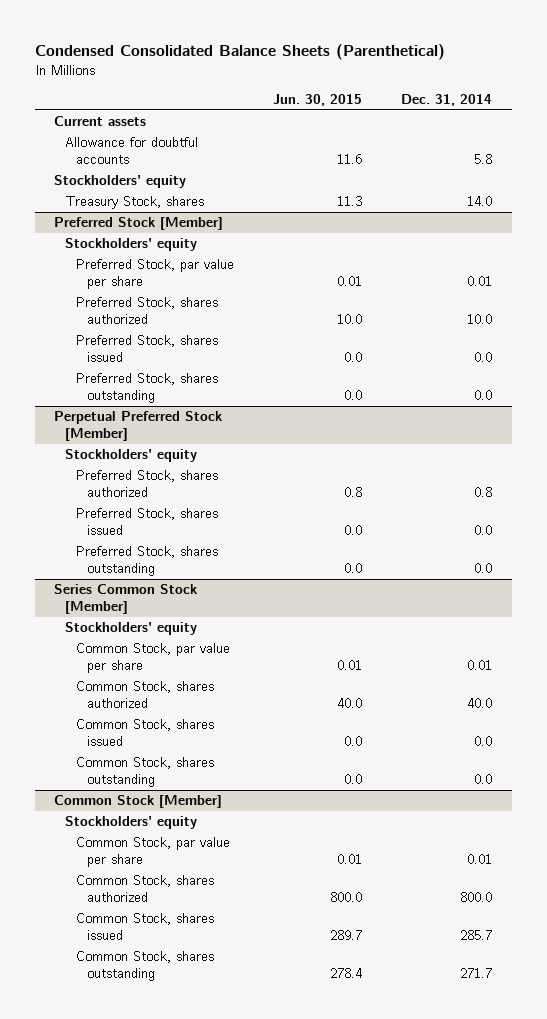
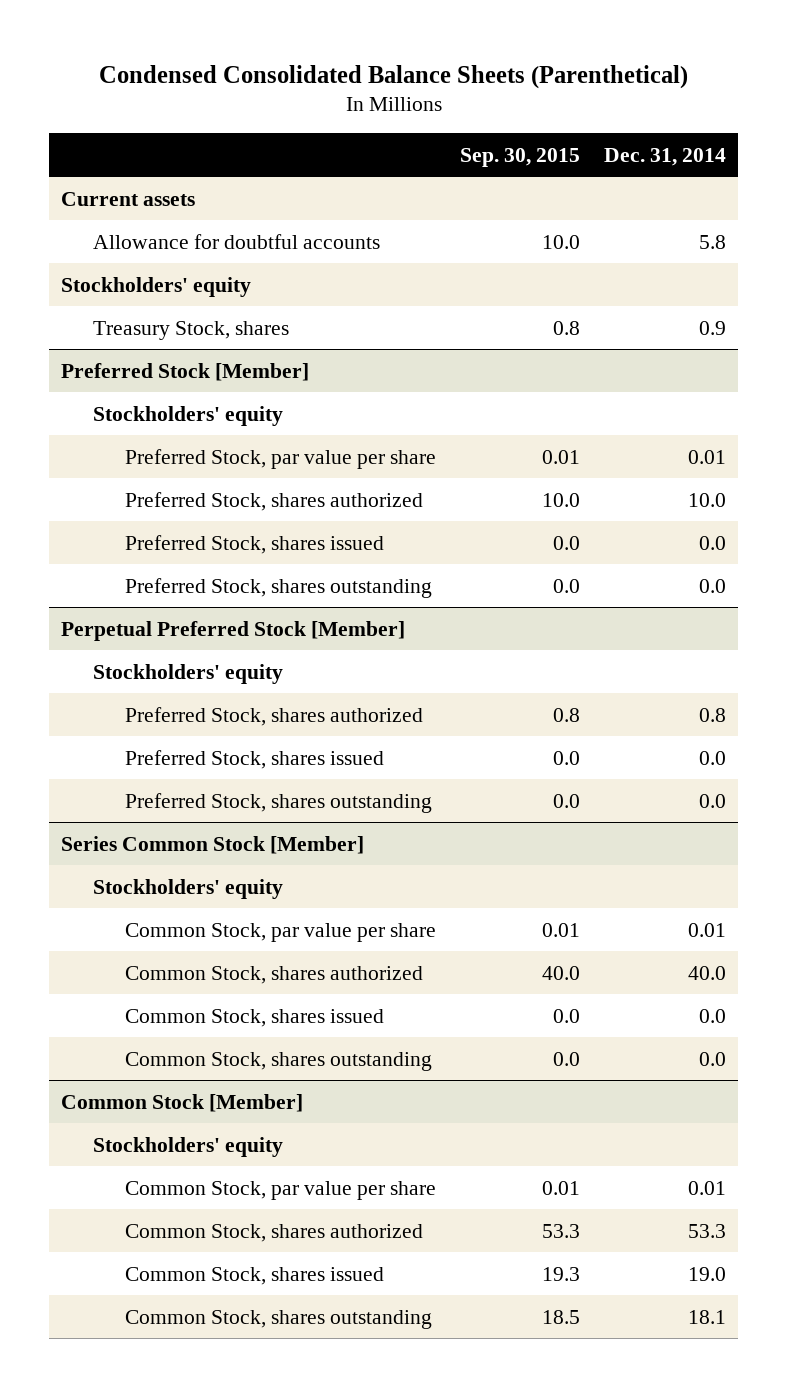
- | Jun. 30, 2015 | Dec. 31, 2014
+ | Sep. 30, 2015 | Dec. 31, 2014
- Treasury Stock, shares | 11.3 | 14.0
+ Treasury Stock, shares | 0.8 | 0.9
@ Common Stock [Member]
- Common Stock, shares authorized | 800.0 | 800.0
- Common Stock, shares issued | 289.7 | 285.7
- Common Stock, shares outstanding | 278.4 | 271.7
+ Common Stock, shares authorized | 53.3 | 53.3
+ Common Stock, shares issued | 19.3 | 19.0
+ Common Stock, shares outstanding | 18.5 | 18.1

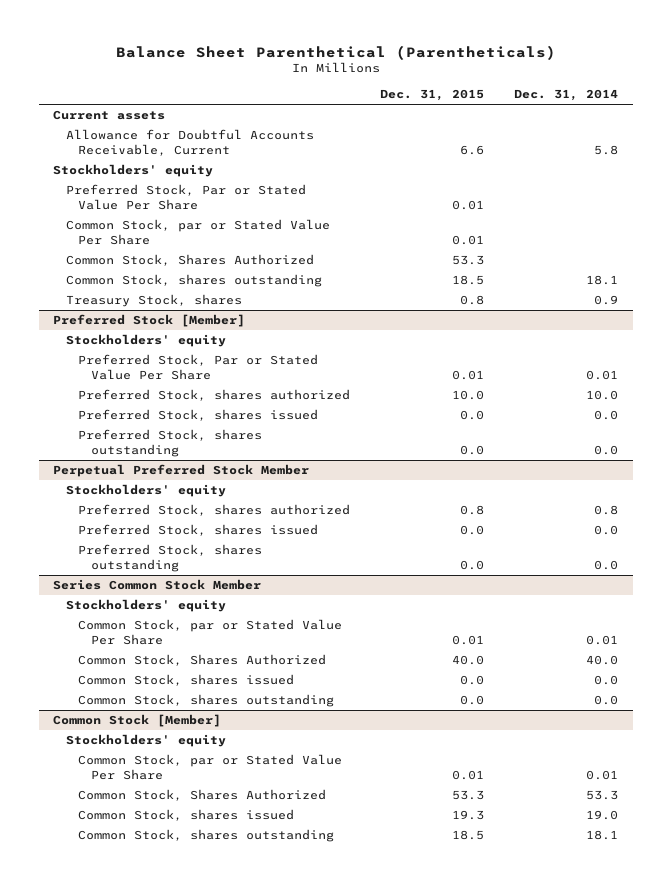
- Condensed Consolidated Balance Sheets (Parenthetical)
+ Balance Sheet Parenthetical (Parentheticals)
- | Sep. 30, 2015 | Dec. 31, 2014
+ | Dec. 31, 2015 | Dec. 31, 2014
- Allowance for doubtful accounts | 10.0 | 5.8
+ Allowance for Doubtful Accounts Receivable, Current | 6.6 | 5.8
+ Preferred Stock, Par or Stated Value Per Share | 0.01 |
+ Common Stock, par or Stated Value Per Share | 0.01 |
+ Common Stock, Shares Authorized | 53.3 |
+ Common Stock, shares outstanding | 18.5 | 18.1
@ Preferred Stock [Member]
- Preferred Stock, par value per share | 0.01 | 0.01
+ Preferred Stock, Par or Stated Value Per Share | 0.01 | 0.01
- Perpetual Preferred Stock [Member]
+ Perpetual Preferred Stock Member
- Series Common Stock [Member]
+ Series Common Stock Member
- Common Stock, par value per share | 0.01 | 0.01
- Common Stock, shares authorized | 40.0 | 40.0
+ Common Stock, par or Stated Value Per Share | 0.01 | 0.01
+ Common Stock, Shares Authorized | 40.0 | 40.0
@ Common Stock [Member]
- Common Stock, par value per share | 0.01 | 0.01
- Common Stock, shares authorized | 53.3 | 53.3
+ Common Stock, par or Stated Value Per Share | 0.01 | 0.01
+ Common Stock, Shares Authorized | 53.3 | 53.3

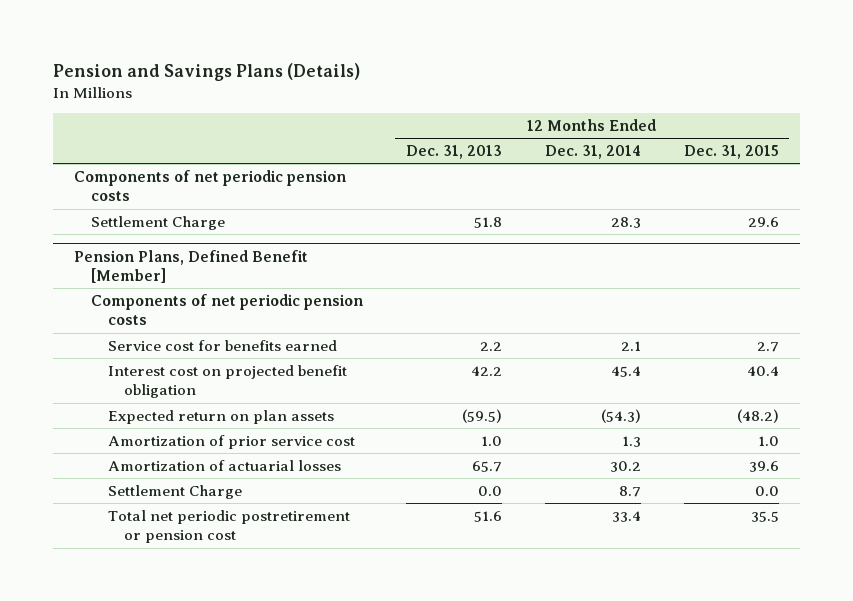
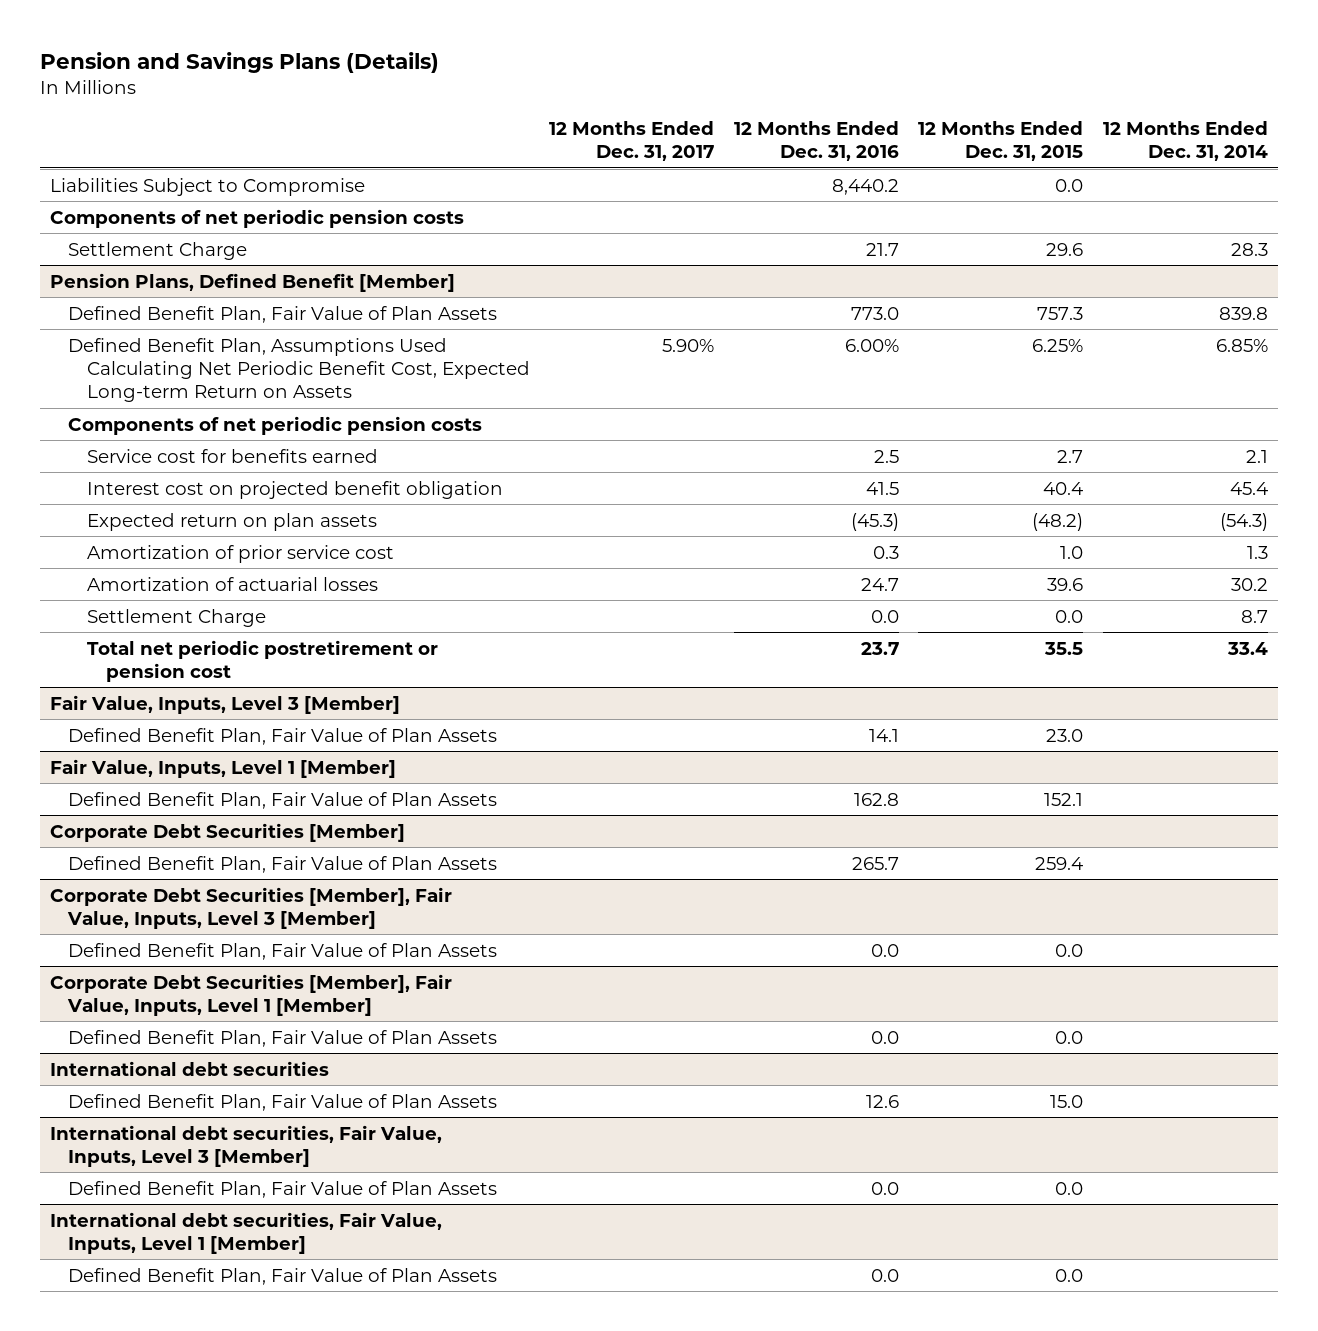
- | 12 Months Ended Dec. 31, 2013 | 12 Months Ended Dec. 31, 2014 | 12 Months Ended Dec. 31, 2015
+ | 12 Months Ended Dec. 31, 2017 | 12 Months Ended Dec. 31, 2016 | 12 Months Ended Dec. 31, 2015 | 12 Months Ended Dec. 31, 2014
+ Liabilities Subject to Compromise | | 8,440.2 | 0.0 |
@ Pension Plans, Defined Benefit [Member]
+ Defined Benefit Plan, Fair Value of Plan Assets | | 773.0 | 757.3 | 839.8
+ Defined Benefit Plan, Assumptions Used Calculating Net Periodic Benefit Cost, Expected Long-term Return on Assets | 5.90% | 6.00% | 6.25% | 6.85%
+ Fair Value, Inputs, Level 3 [Member]
+ Defined Benefit Plan, Fair Value of Plan Assets | | 14.1 | 23.0 |
+ Fair Value, Inputs, Level 1 [Member]
+ Defined Benefit Plan, Fair Value of Plan Assets | | 162.8 | 152.1 |
+ Corporate Debt Securities [Member]
+ Defined Benefit Plan, Fair Value of Plan Assets | | 265.7 | 259.4 |
+ Corporate Debt Securities [Member], Fair Value, Inputs, Level 3 [Member]
+ Defined Benefit Plan, Fair Value of Plan Assets | | 0.0 | 0.0 |
+ Corporate Debt Securities [Member], Fair Value, Inputs, Level 1 [Member]
+ Defined Benefit Plan, Fair Value of Plan Assets | | 0.0 | 0.0 |
+ International debt securities
+ Defined Benefit Plan, Fair Value of Plan Assets | | 12.6 | 15.0 |
+ International debt securities, Fair Value, Inputs, Level 3 [Member]
+ Defined Benefit Plan, Fair Value of Plan Assets | | 0.0 | 0.0 |
+ International debt securities, Fair Value, Inputs, Level 1 [Member]
+ Defined Benefit Plan, Fair Value of Plan Assets | | 0.0 | 0.0 |

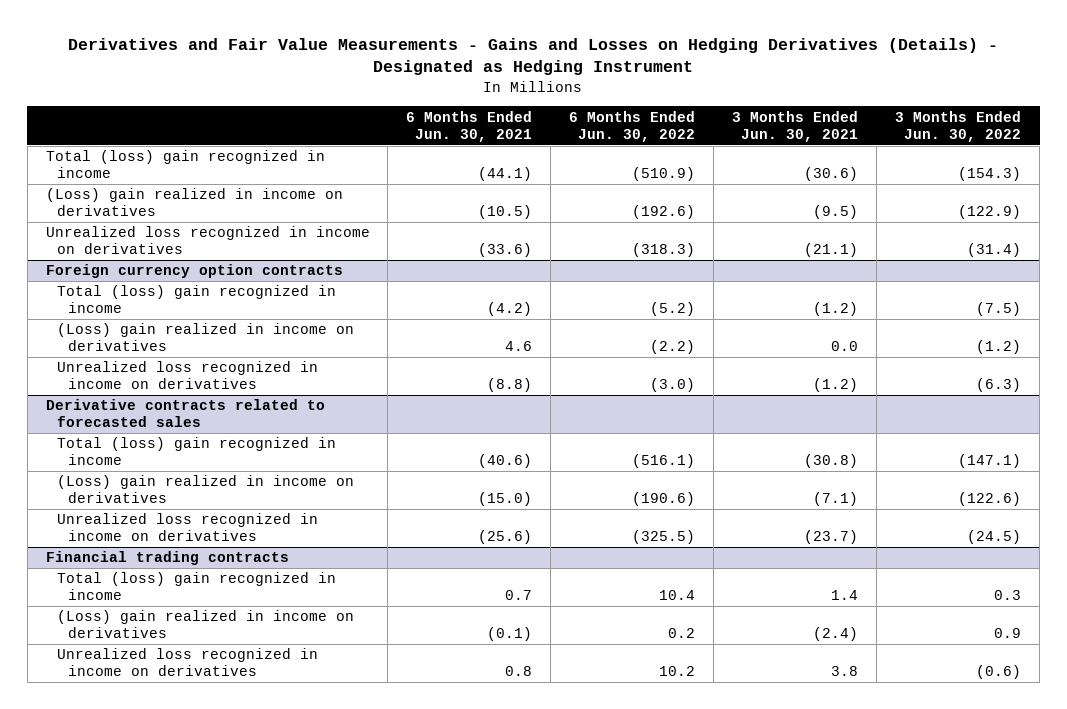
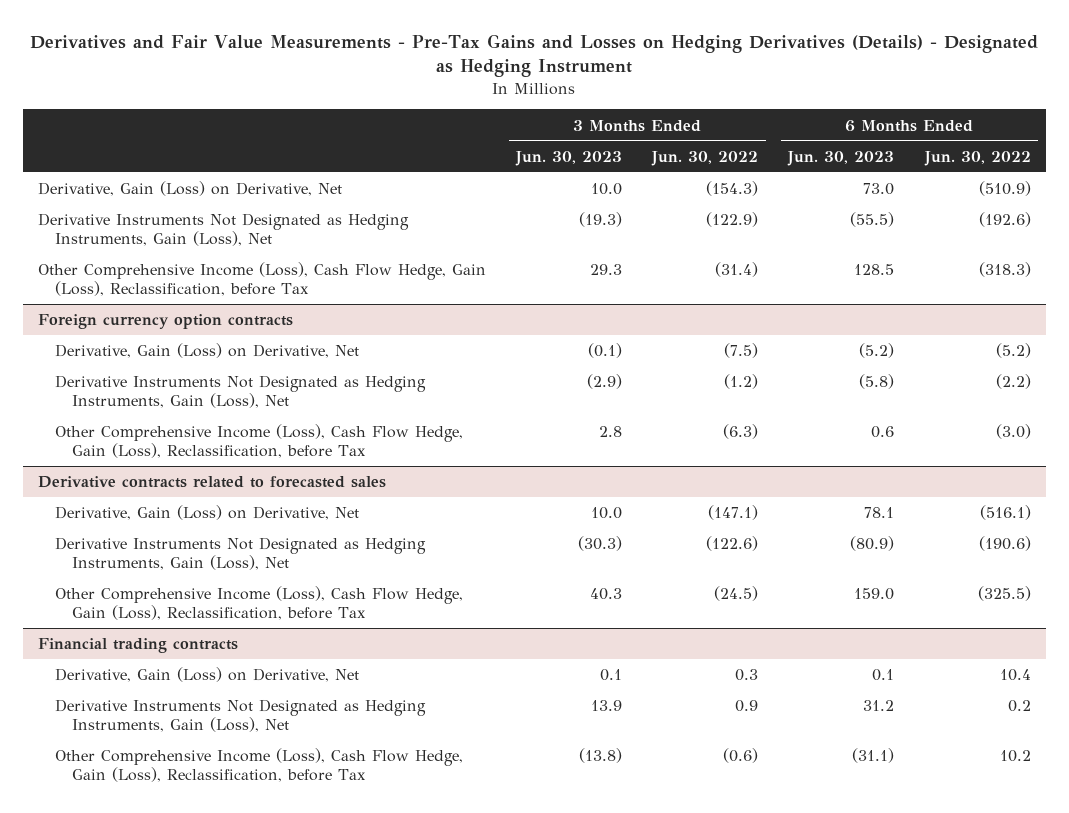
- Derivatives and Fair Value Measurements - Gains and Losses on Hedging Derivatives (Details) - Designated as Hedging Instrument
+ Derivatives and Fair Value Measurements - Pre-Tax Gains and Losses on Hedging Derivatives (Details) - Designated as Hedging Instrument
- | 6 Months Ended Jun. 30, 2021 | 6 Months Ended Jun. 30, 2022 | 3 Months Ended Jun. 30, 2021 | 3 Months Ended Jun. 30, 2022
+ | 3 Months Ended Jun. 30, 2023 | 3 Months Ended Jun. 30, 2022 | 6 Months Ended Jun. 30, 2023 | 6 Months Ended Jun. 30, 2022
- Total (loss) gain recognized in income | (44.1) | (510.9) | (30.6) | (154.3)
- (Loss) gain realized in income on derivatives | (10.5) | (192.6) | (9.5) | (122.9)
- Unrealized loss recognized in income on derivatives | (33.6) | (318.3) | (21.1) | (31.4)
+ Derivative, Gain (Loss) on Derivative, Net | 10.0 | (154.3) | 73.0 | (510.9)
+ Derivative Instruments Not Designated as Hedging Instruments, Gain (Loss), Net | (19.3) | (122.9) | (55.5) | (192.6)
+ Other Comprehensive Income (Loss), Cash Flow Hedge, Gain (Loss), Reclassification, before Tax | 29.3 | (31.4) | 128.5 | (318.3)
@ Foreign currency option contracts
- Total (loss) gain recognized in income | (4.2) | (5.2) | (1.2) | (7.5)
- (Loss) gain realized in income on derivatives | 4.6 | (2.2) | 0.0 | (1.2)
- Unrealized loss recognized in income on derivatives | (8.8) | (3.0) | (1.2) | (6.3)
+ Derivative, Gain (Loss) on Derivative, Net | (0.1) | (7.5) | (5.2) | (5.2)
+ Derivative Instruments Not Designated as Hedging Instruments, Gain (Loss), Net | (2.9) | (1.2) | (5.8) | (2.2)
+ Other Comprehensive Income (Loss), Cash Flow Hedge, Gain (Loss), Reclassification, before Tax | 2.8 | (6.3) | 0.6 | (3.0)
@ Derivative contracts related to forecasted sales
- Total (loss) gain recognized in income | (40.6) | (516.1) | (30.8) | (147.1)
- (Loss) gain realized in income on derivatives | (15.0) | (190.6) | (7.1) | (122.6)
- Unrealized loss recognized in income on derivatives | (25.6) | (325.5) | (23.7) | (24.5)
+ Derivative, Gain (Loss) on Derivative, Net | 10.0 | (147.1) | 78.1 | (516.1)
+ Derivative Instruments Not Designated as Hedging Instruments, Gain (Loss), Net | (30.3) | (122.6) | (80.9) | (190.6)
+ Other Comprehensive Income (Loss), Cash Flow Hedge, Gain (Loss), Reclassification, before Tax | 40.3 | (24.5) | 159.0 | (325.5)
@ Financial trading contracts
- Total (loss) gain recognized in income | 0.7 | 10.4 | 1.4 | 0.3
- (Loss) gain realized in income on derivatives | (0.1) | 0.2 | (2.4) | 0.9
- Unrealized loss recognized in income on derivatives | 0.8 | 10.2 | 3.8 | (0.6)
+ Derivative, Gain (Loss) on Derivative, Net | 0.1 | 0.3 | 0.1 | 10.4
+ Derivative Instruments Not Designated as Hedging Instruments, Gain (Loss), Net | 13.9 | 0.9 | 31.2 | 0.2
+ Other Comprehensive Income (Loss), Cash Flow Hedge, Gain (Loss), Reclassification, before Tax | (13.8) | (0.6) | (31.1) | 10.2

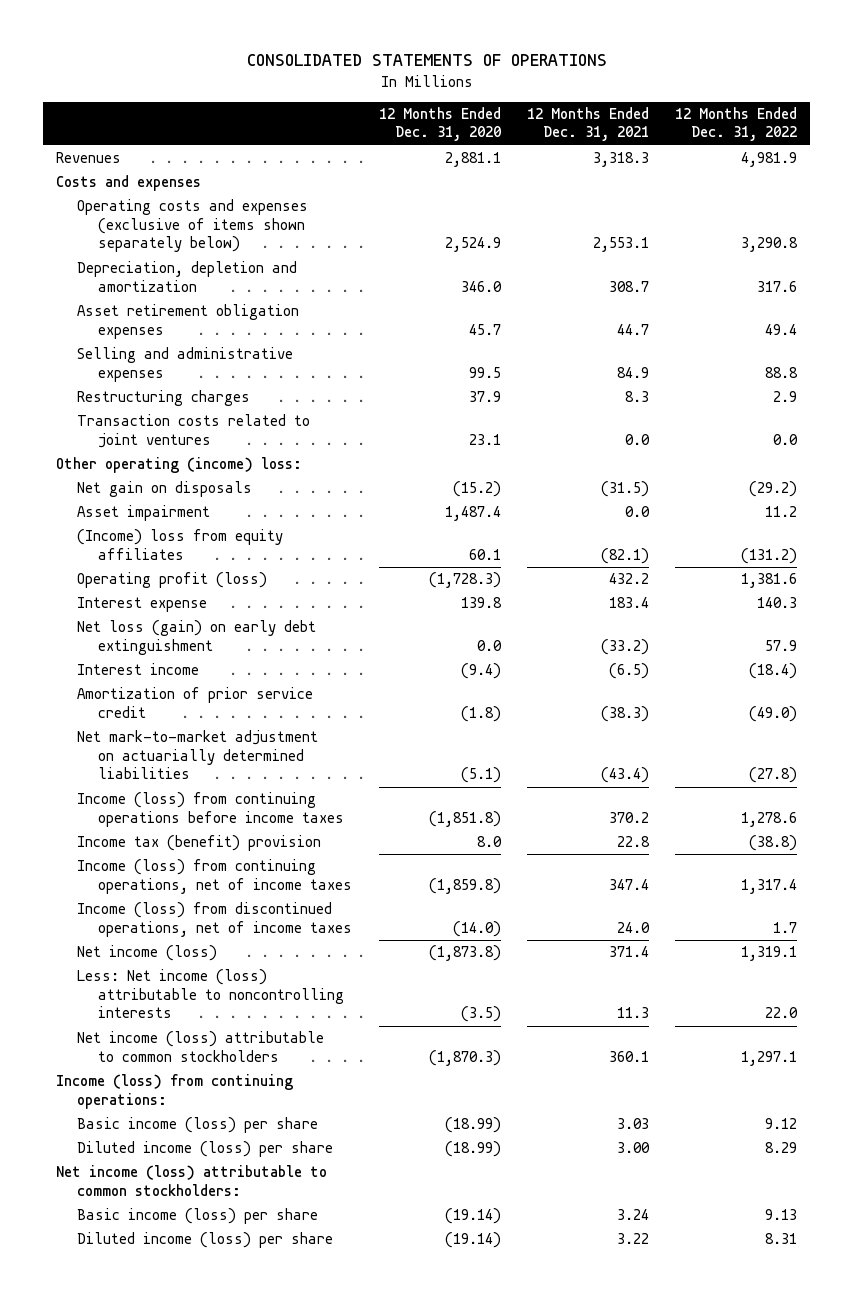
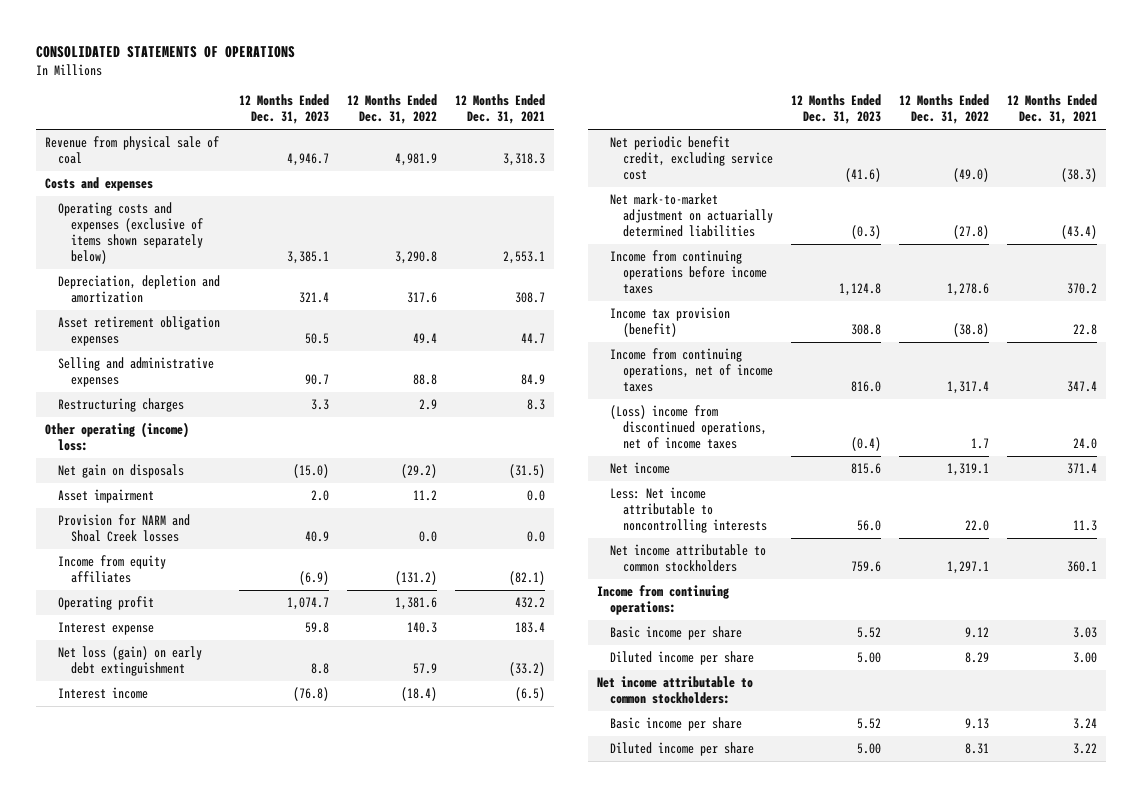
- | 12 Months Ended Dec. 31, 2020 | 12 Months Ended Dec. 31, 2021 | 12 Months Ended Dec. 31, 2022
+ | 12 Months Ended Dec. 31, 2023 | 12 Months Ended Dec. 31, 2022 | 12 Months Ended Dec. 31, 2021
- Revenues | 2,881.1 | 3,318.3 | 4,981.9
+ Revenue from physical sale of coal | 4,946.7 | 4,981.9 | 3,318.3
- Transaction costs related to joint ventures | 23.1 | 0.0 | 0.0
- (Income) loss from equity affiliates | 60.1 | (82.1) | (131.2)
- Operating profit (loss) | (1,728.3) | 432.2 | 1,381.6
+ Provision for NARM and Shoal Creek losses | 40.9 | 0.0 | 0.0
+ Income from equity affiliates | (6.9) | (131.2) | (82.1)
+ Operating profit | 1,074.7 | 1,381.6 | 432.2
- Amortization of prior service credit | (1.8) | (38.3) | (49.0)
+ Net periodic benefit credit, excluding service cost | (41.6) | (49.0) | (38.3)
- Income (loss) from continuing operations before income taxes | (1,851.8) | 370.2 | 1,278.6
- Income tax (benefit) provision | 8.0 | 22.8 | (38.8)
- Income (loss) from continuing operations, net of income taxes | (1,859.8) | 347.4 | 1,317.4
- Income (loss) from discontinued operations, net of income taxes | (14.0) | 24.0 | 1.7
- Net income (loss) | (1,873.8) | 371.4 | 1,319.1
- Less: Net income (loss) attributable to noncontrolling interests | (3.5) | 11.3 | 22.0
- Net income (loss) attributable to common stockholders | (1,870.3) | 360.1 | 1,297.1
- Income (loss) from continuing operations:
- Basic income (loss) per share | (18.99) | 3.03 | 9.12
- Diluted income (loss) per share | (18.99) | 3.00 | 8.29
- Net income (loss) attributable to common stockholders:
- Basic income (loss) per share | (19.14) | 3.24 | 9.13
- Diluted income (loss) per share | (19.14) | 3.22 | 8.31
+ Income from continuing operations before income taxes | 1,124.8 | 1,278.6 | 370.2
+ Income tax provision (benefit) | 308.8 | (38.8) | 22.8
+ Income from continuing operations, net of income taxes | 816.0 | 1,317.4 | 347.4
+ (Loss) income from discontinued operations, net of income taxes | (0.4) | 1.7 | 24.0
+ Net income | 815.6 | 1,319.1 | 371.4
+ Less: Net income attributable to noncontrolling interests | 56.0 | 22.0 | 11.3
+ Net income attributable to common stockholders | 759.6 | 1,297.1 | 360.1
+ Income from continuing operations:
+ Basic income per share | 5.52 | 9.12 | 3.03
+ Diluted income per share | 5.00 | 8.29 | 3.00
+ Net income attributable to common stockholders:
+ Basic income per share | 5.52 | 9.13 | 3.24
+ Diluted income per share | 5.00 | 8.31 | 3.22

